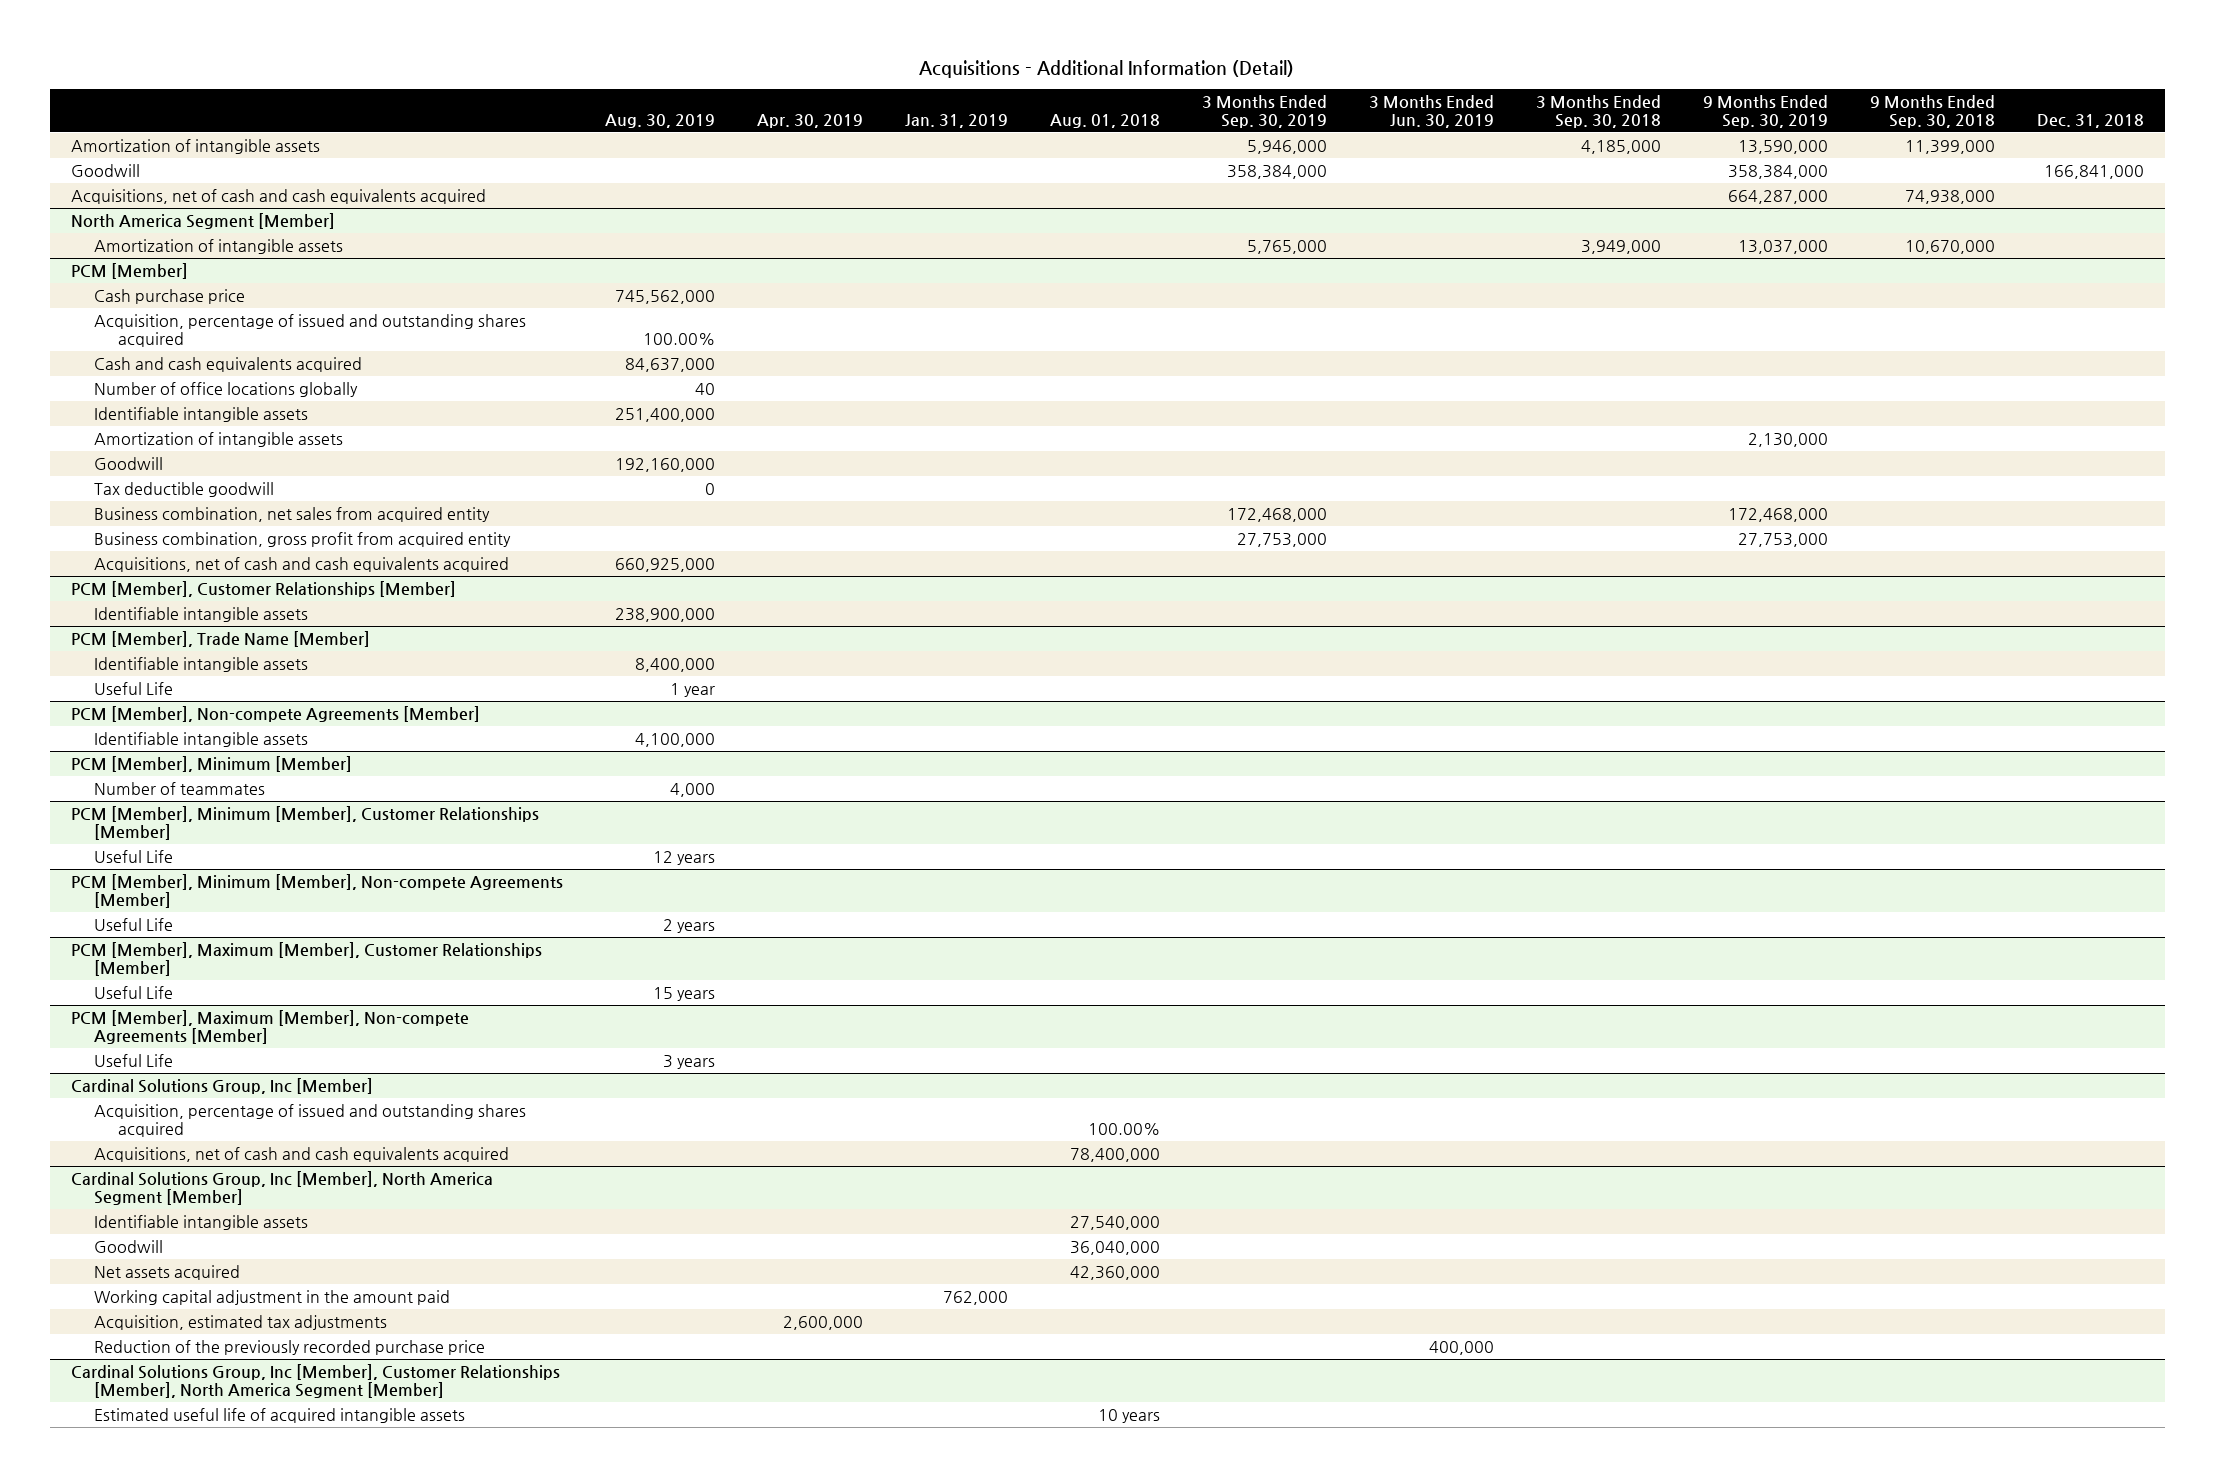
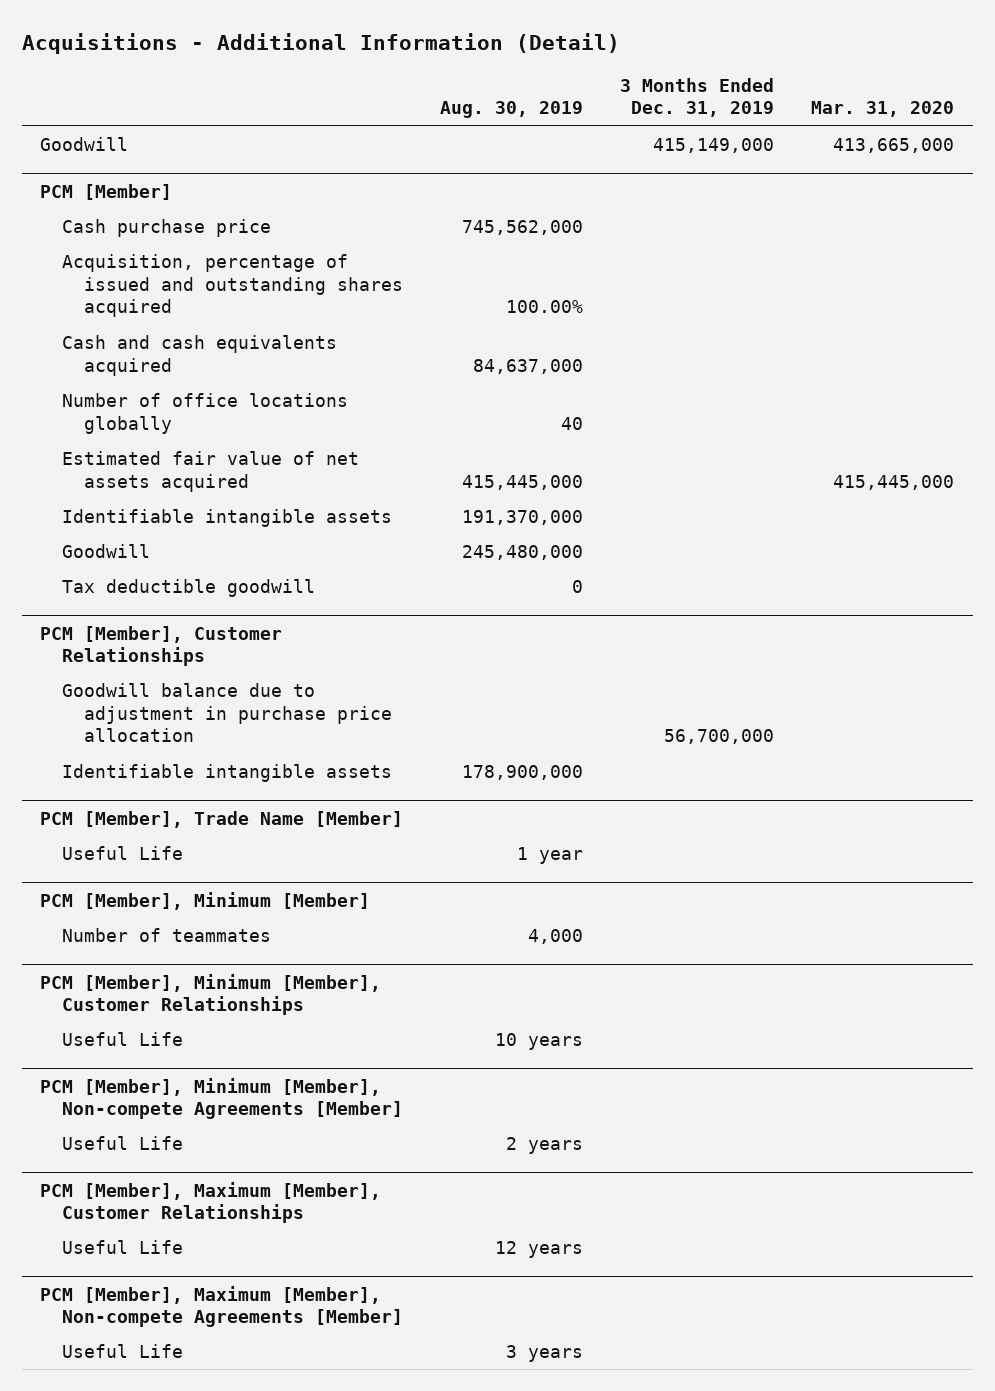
- | Aug. 30, 2019 | Apr. 30, 2019 | Jan. 31, 2019 | Aug. 01, 2018 | 3 Months Ended Sep. 30, 2019 | 3 Months Ended Jun. 30, 2019 | 3 Months Ended Sep. 30, 2018 | 9 Months Ended Sep. 30, 2019 | 9 Months Ended Sep. 30, 2018 | Dec. 31, 2018
+ | Aug. 30, 2019 | 3 Months Ended Dec. 31, 2019 | Mar. 31, 2020
- Amortization of intangible assets | | | | | 5,946,000 | | 4,185,000 | 13,590,000 | 11,399,000 |
- Acquisitions, net of cash and cash equivalents acquired | | | | | | | | 664,287,000 | 74,938,000 |
- North America Segment [Member]
- Amortization of intangible assets | | | | | 5,765,000 | | 3,949,000 | 13,037,000 | 10,670,000 |
@ PCM [Member]
- Identifiable intangible assets | 251,400,000 | | | | | | | | |
- Amortization of intangible assets | | | | | | | | 2,130,000 | |
- Goodwill | 192,160,000 | | | | | | | | |
+ Estimated fair value of net assets acquired | 415,445,000 | | 415,445,000
+ Identifiable intangible assets | 191,370,000 | |
+ Goodwill | 245,480,000 | |
- Business combination, net sales from acquired entity | | | | | 172,468,000 | | | 172,468,000 | |
- Business combination, gross profit from acquired entity | | | | | 27,753,000 | | | 27,753,000 | |
- Acquisitions, net of cash and cash equivalents acquired | 660,925,000 | | | | | | | | |
- PCM [Member], Customer Relationships [Member]
- Identifiable intangible assets | 238,900,000 | | | | | | | | |
+ PCM [Member], Customer Relationships
+ Goodwill balance due to adjustment in purchase price allocation | | 56,700,000 |
+ Identifiable intangible assets | 178,900,000 | |
@ PCM [Member], Trade Name [Member]
- Identifiable intangible assets | 8,400,000 | | | | | | | | |
- PCM [Member], Non-compete Agreements [Member]
- Identifiable intangible assets | 4,100,000 | | | | | | | | |
- PCM [Member], Minimum [Member], Customer Relationships [Member]
- Useful Life | 12 years | | | | | | | | |
+ PCM [Member], Minimum [Member], Customer Relationships
+ Useful Life | 10 years | |
- PCM [Member], Maximum [Member], Customer Relationships [Member]
- Useful Life | 15 years | | | | | | | | |
+ PCM [Member], Maximum [Member], Customer Relationships
+ Useful Life | 12 years | |
- Cardinal Solutions Group, Inc [Member]
- Acquisition, percentage of issued and outstanding shares acquired | | | | 100.00% | | | | | |
- Acquisitions, net of cash and cash equivalents acquired | | | | 78,400,000 | | | | | |
- Cardinal Solutions Group, Inc [Member], North America Segment [Member]
- Identifiable intangible assets | | | | 27,540,000 | | | | | |
- Goodwill | | | | 36,040,000 | | | | | |
- Net assets acquired | | | | 42,360,000 | | | | | |
- Working capital adjustment in the amount paid | | | 762,000 | | | | | | |
- Acquisition, estimated tax adjustments | | 2,600,000 | | | | | | | |
- Reduction of the previously recorded purchase price | | | | | | 400,000 | | | |
- Cardinal Solutions Group, Inc [Member], Customer Relationships [Member], North America Segment [Member]
- Estimated useful life of acquired intangible assets | | | | 10 years | | | | | |

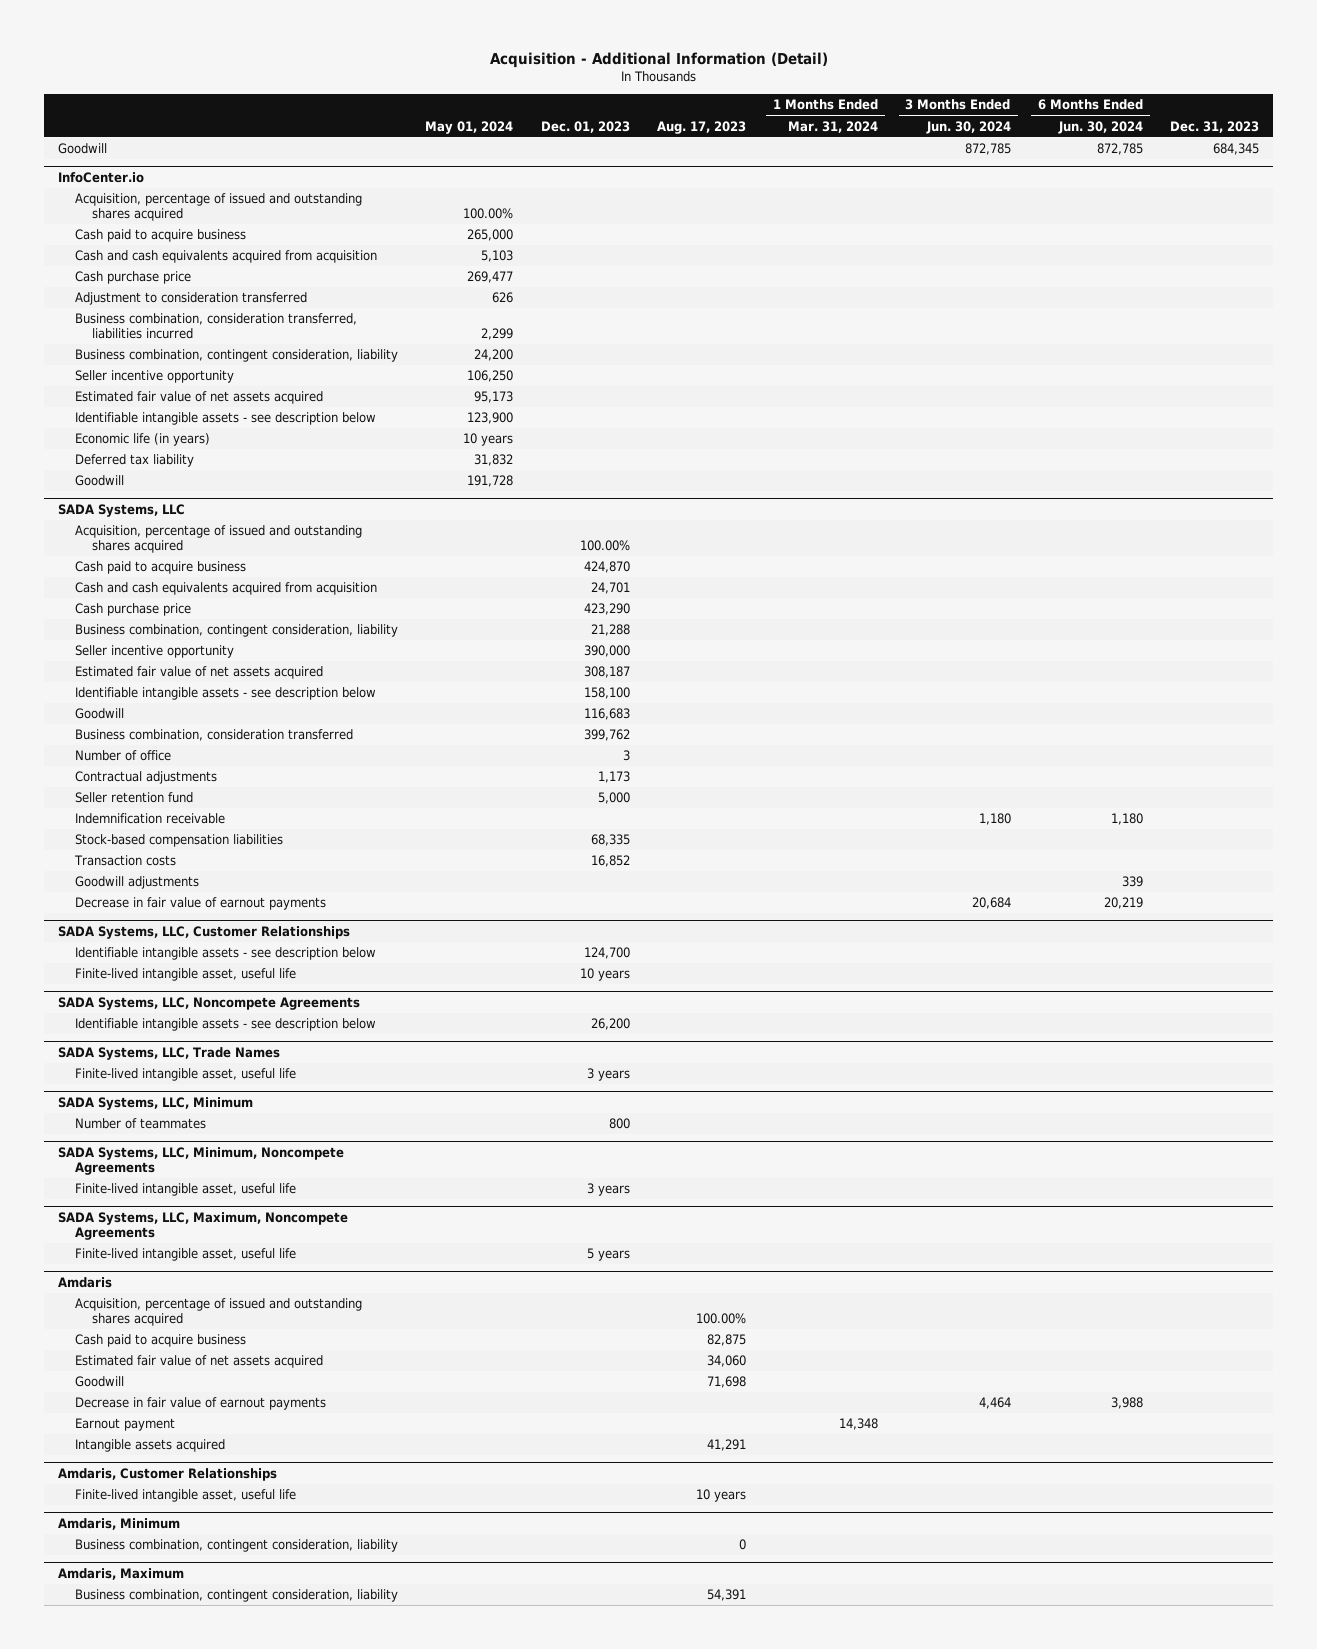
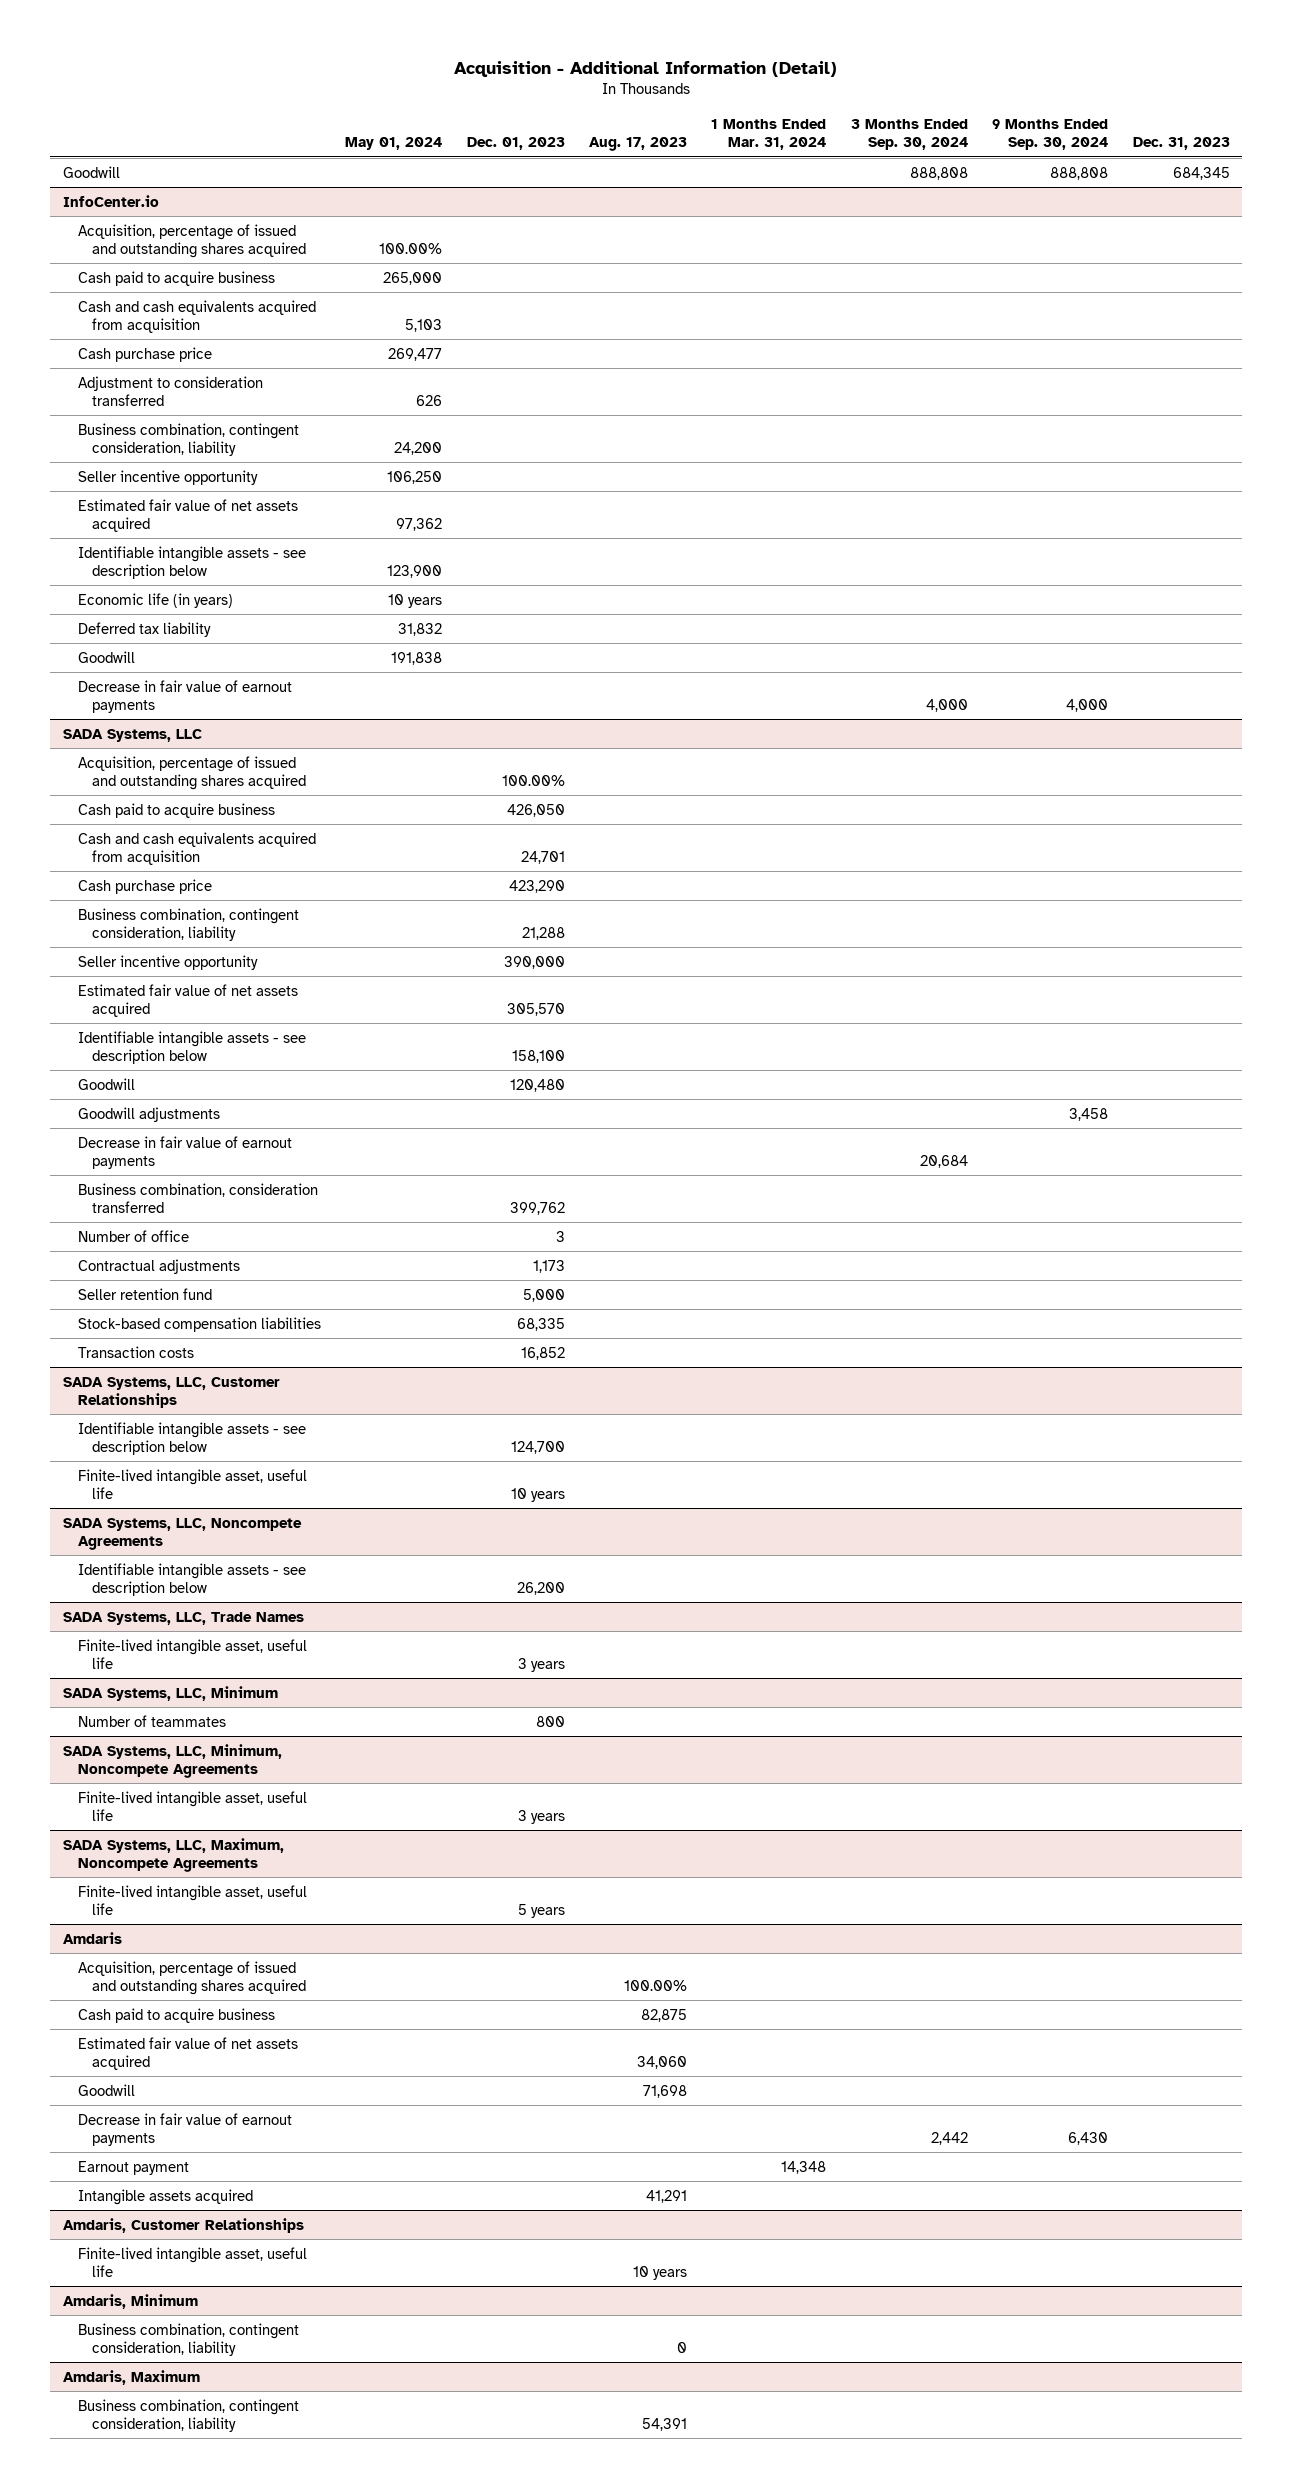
- | May 01, 2024 | Dec. 01, 2023 | Aug. 17, 2023 | 1 Months Ended Mar. 31, 2024 | 3 Months Ended Jun. 30, 2024 | 6 Months Ended Jun. 30, 2024 | Dec. 31, 2023
+ | May 01, 2024 | Dec. 01, 2023 | Aug. 17, 2023 | 1 Months Ended Mar. 31, 2024 | 3 Months Ended Sep. 30, 2024 | 9 Months Ended Sep. 30, 2024 | Dec. 31, 2023
@ InfoCenter.io
- Business combination, consideration transferred, liabilities incurred | 2,299 | | | | | |
- Estimated fair value of net assets acquired | 95,173 | | | | | |
+ Estimated fair value of net assets acquired | 97,362 | | | | | |
- Goodwill | 191,728 | | | | | |
+ Goodwill | 191,838 | | | | | |
+ Decrease in fair value of earnout payments | | | | | 4,000 | 4,000 |
@ SADA Systems, LLC
- Cash paid to acquire business | | 424,870 | | | | |
+ Cash paid to acquire business | | 426,050 | | | | |
- Estimated fair value of net assets acquired | | 308,187 | | | | |
+ Estimated fair value of net assets acquired | | 305,570 | | | | |
- Goodwill | | 116,683 | | | | |
+ Goodwill | | 120,480 | | | | |
moved up: Goodwill adjustments | | | | | | 3,458 |
moved up: Decrease in fair value of earnout payments | | | | | 20,684 | |
- Indemnification receivable | | | | | 1,180 | 1,180 |

